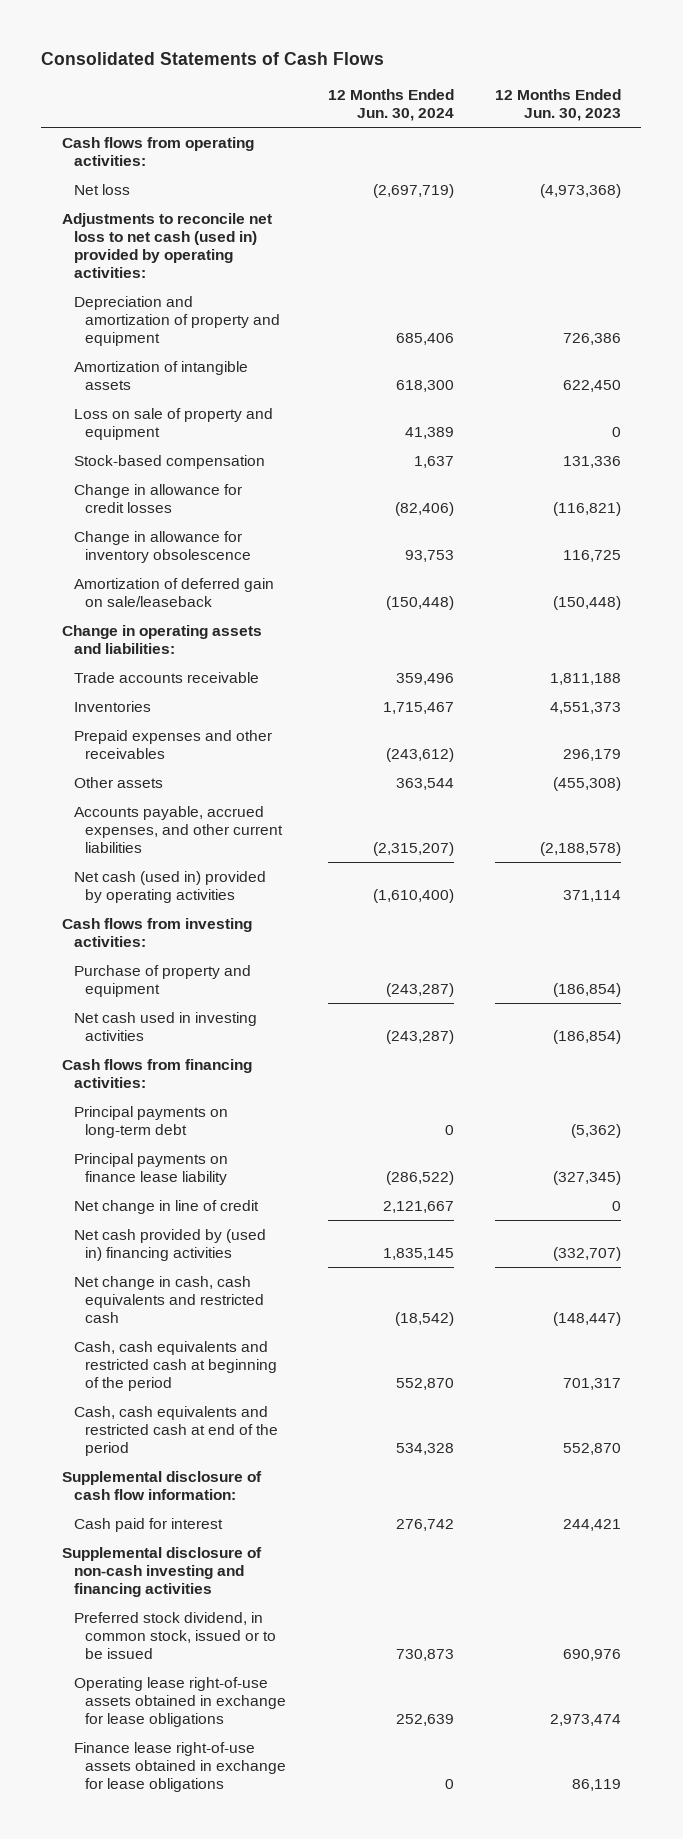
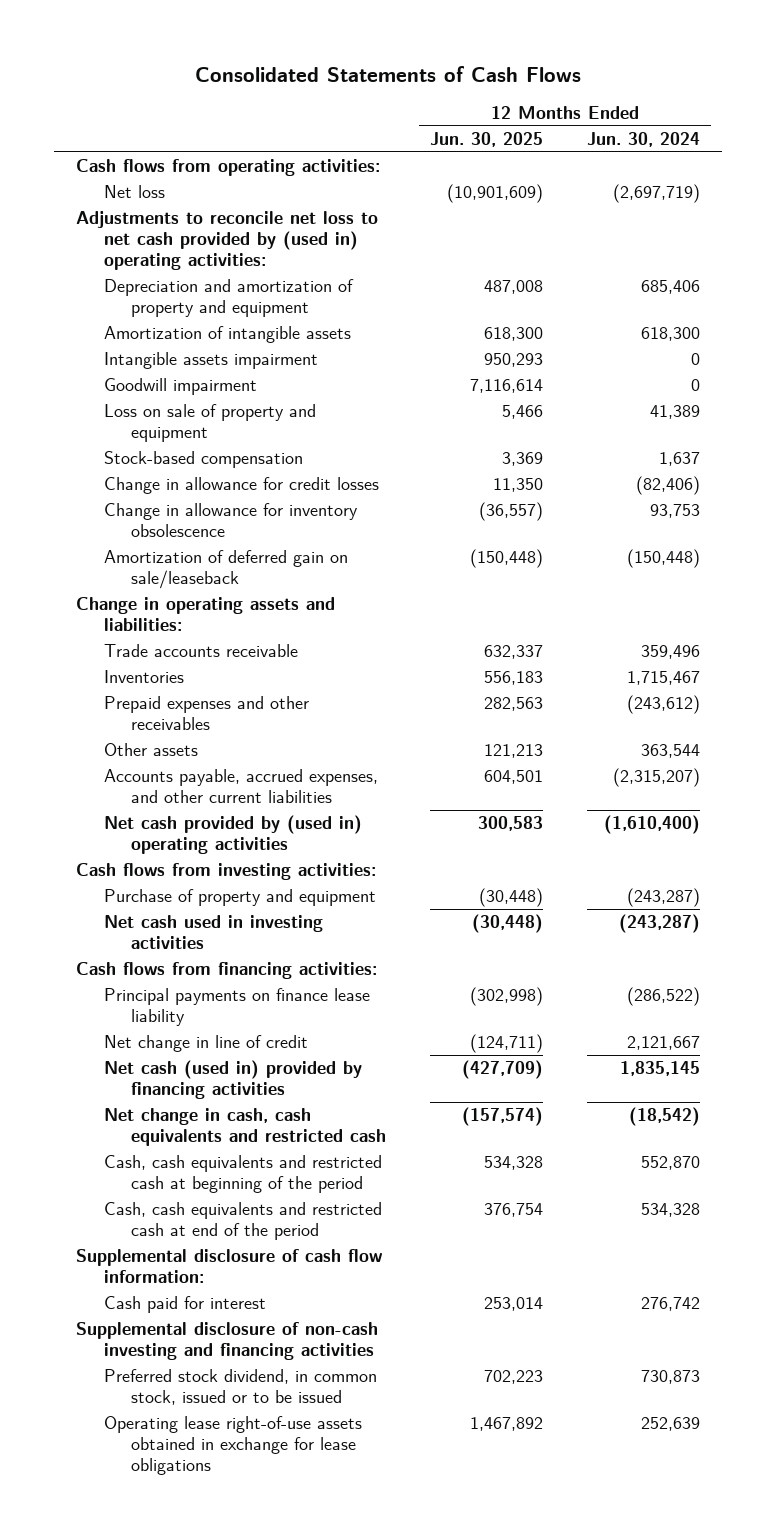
- | 12 Months Ended Jun. 30, 2024 | 12 Months Ended Jun. 30, 2023
+ | 12 Months Ended Jun. 30, 2025 | 12 Months Ended Jun. 30, 2024
- Adjustments to reconcile net loss to net cash (used in) provided by operating activities:
+ Adjustments to reconcile net loss to net cash provided by (used in) operating activities:
+ Intangible assets impairment | 950,293 | 0
+ Goodwill impairment | 7,116,614 | 0
- Net cash (used in) provided by operating activities | (1,610,400) | 371,114
+ Net cash provided by (used in) operating activities | 300,583 | (1,610,400)
- Principal payments on long-term debt | 0 | (5,362)
- Net cash provided by (used in) financing activities | 1,835,145 | (332,707)
+ Net cash (used in) provided by financing activities | (427,709) | 1,835,145
- Finance lease right-of-use assets obtained in exchange for lease obligations | 0 | 86,119

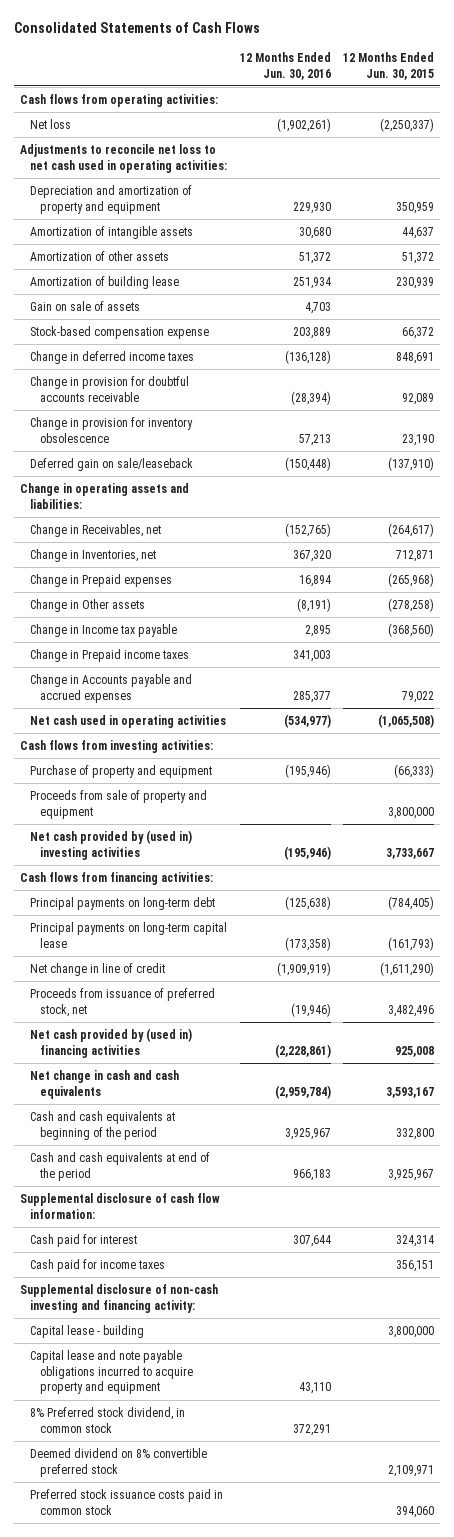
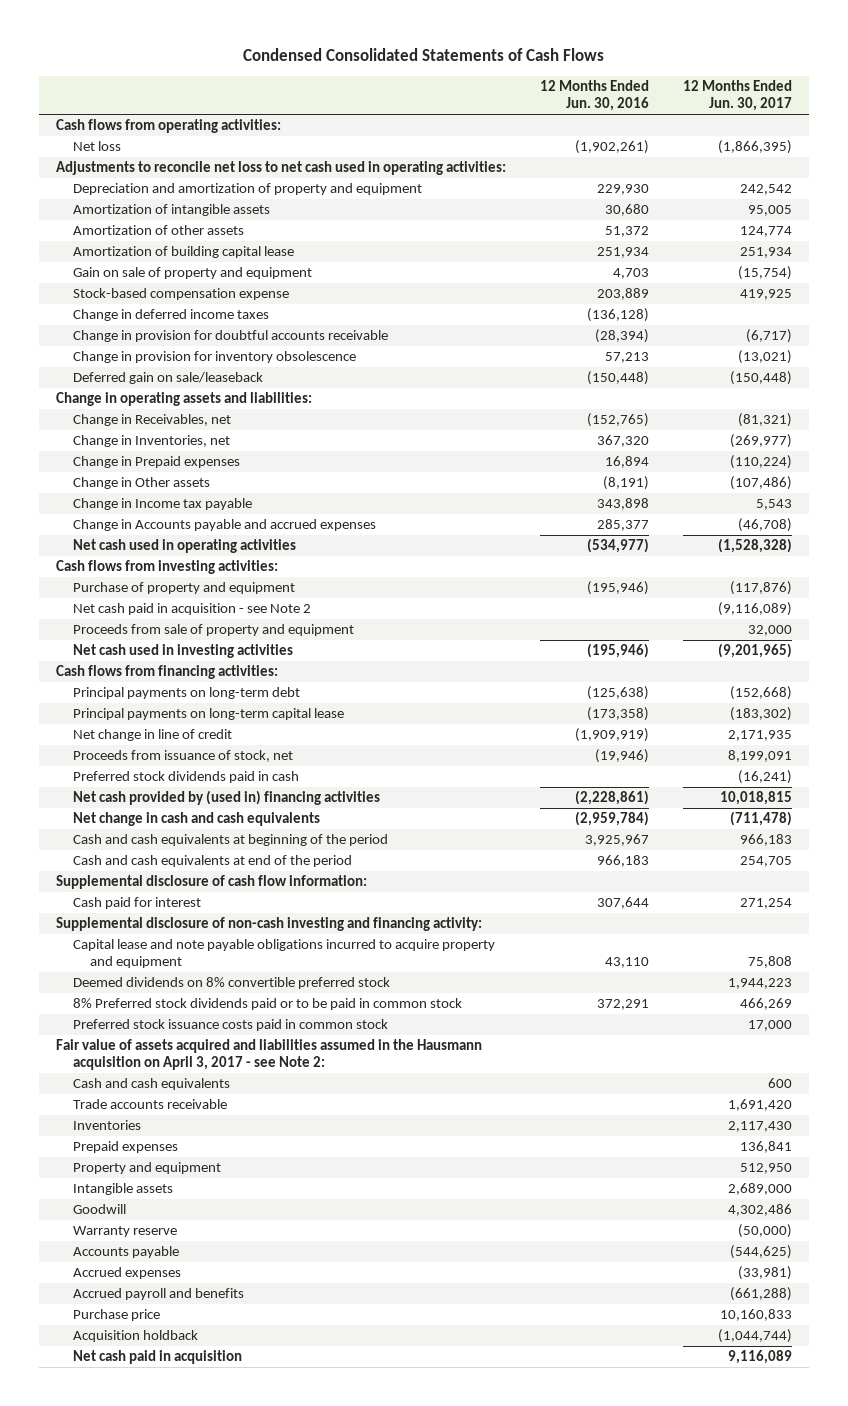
- Consolidated Statements of Cash Flows
+ Condensed Consolidated Statements of Cash Flows
- | 12 Months Ended Jun. 30, 2016 | 12 Months Ended Jun. 30, 2015
+ | 12 Months Ended Jun. 30, 2016 | 12 Months Ended Jun. 30, 2017
- Amortization of building lease | 251,934 | 230,939
- Gain on sale of assets | 4,703 |
+ Amortization of building capital lease | 251,934 | 251,934
+ Gain on sale of property and equipment | 4,703 | (15,754)
- Change in Income tax payable | 2,895 | (368,560)
- Change in Prepaid income taxes | 341,003 |
+ Change in Income tax payable | 343,898 | 5,543
+ Net cash paid in acquisition - see Note 2 | | (9,116,089)
- Net cash provided by (used in) investing activities | (195,946) | 3,733,667
+ Net cash used in investing activities | (195,946) | (9,201,965)
- Proceeds from issuance of preferred stock, net | (19,946) | 3,482,496
+ Proceeds from issuance of stock, net | (19,946) | 8,199,091
+ Preferred stock dividends paid in cash | | (16,241)
- Cash paid for income taxes | | 356,151
- Capital lease - building | | 3,800,000
- 8% Preferred stock dividend, in common stock | 372,291 |
- Deemed dividend on 8% convertible preferred stock | | 2,109,971
+ Deemed dividends on 8% convertible preferred stock | | 1,944,223
+ 8% Preferred stock dividends paid or to be paid in common stock | 372,291 | 466,269
+ Fair value of assets acquired and liabilities assumed in the Hausmann acquisition on April 3, 2017 - see Note 2:
+ Cash and cash equivalents | | 600
+ Trade accounts receivable | | 1,691,420
+ Inventories | | 2,117,430
+ Prepaid expenses | | 136,841
+ Property and equipment | | 512,950
+ Intangible assets | | 2,689,000
+ Goodwill | | 4,302,486
+ Warranty reserve | | (50,000)
+ Accounts payable | | (544,625)
+ Accrued expenses | | (33,981)
+ Accrued payroll and benefits | | (661,288)
+ Purchase price | | 10,160,833
+ Acquisition holdback | | (1,044,744)
+ Net cash paid in acquisition | | 9,116,089

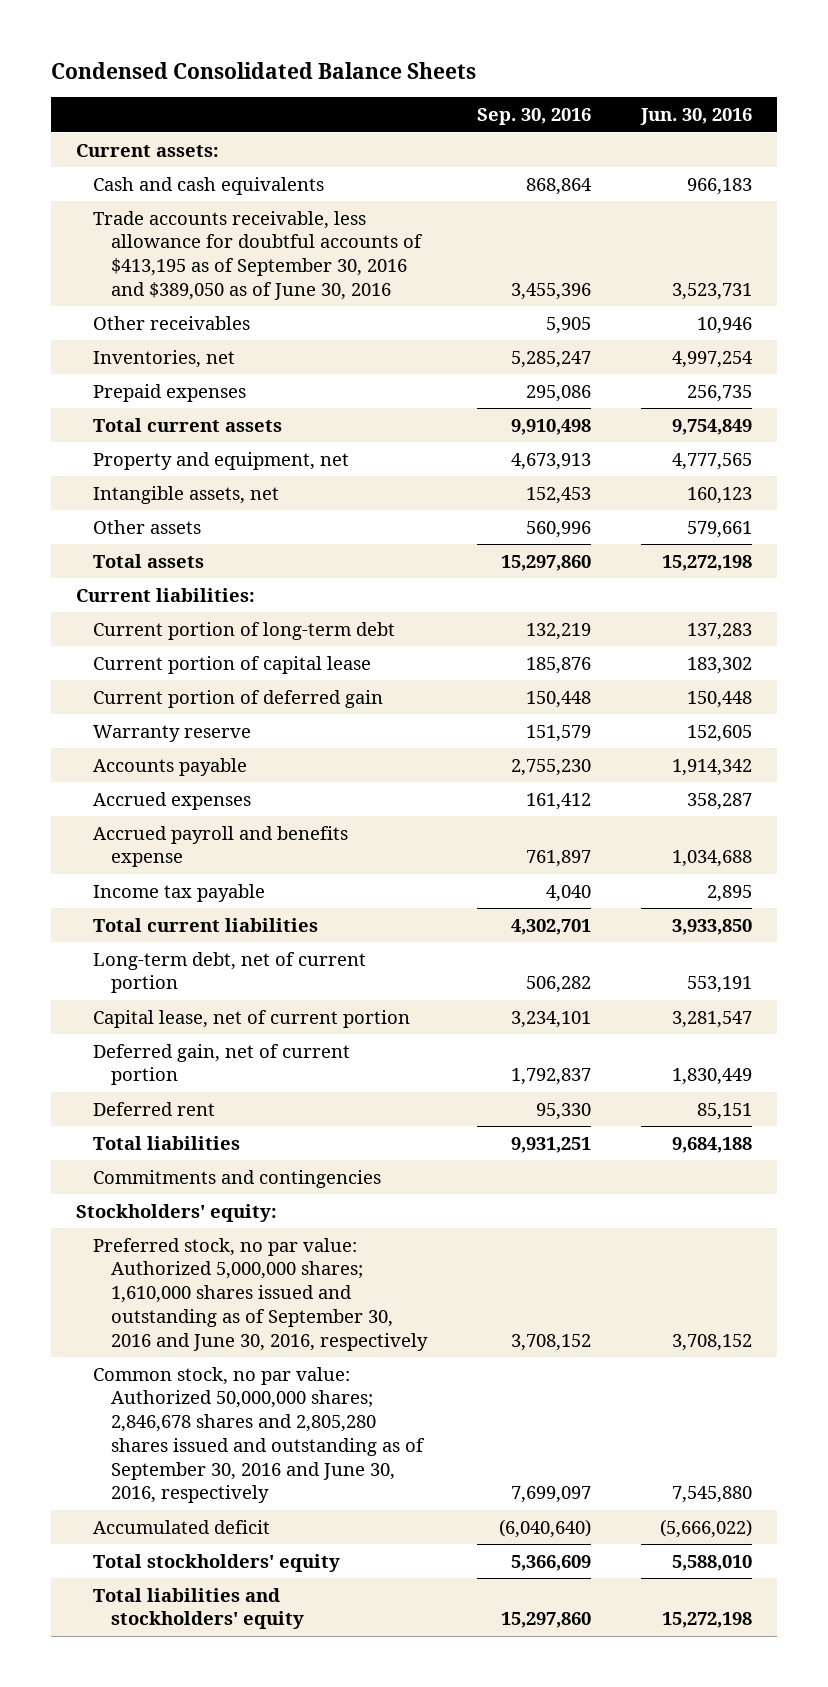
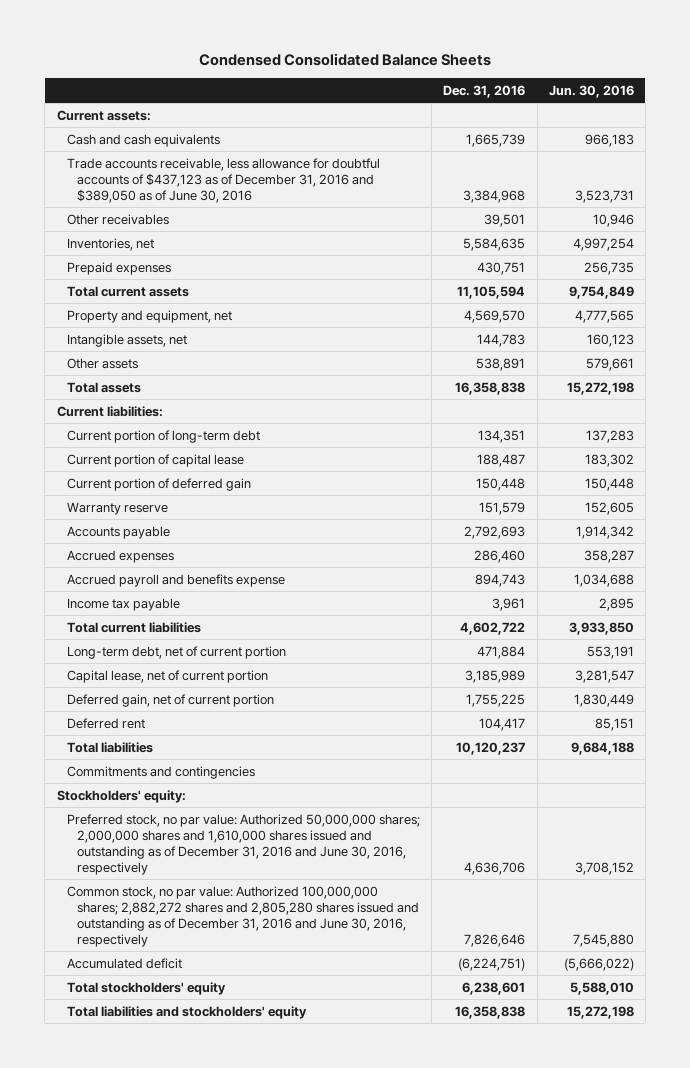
- | Sep. 30, 2016 | Jun. 30, 2016
+ | Dec. 31, 2016 | Jun. 30, 2016
- Trade accounts receivable, less allowance for doubtful accounts of $413,195 as of September 30, 2016 and $389,050 as of June 30, 2016 | 3,455,396 | 3,523,731
+ Trade accounts receivable, less allowance for doubtful accounts of $437,123 as of December 31, 2016 and $389,050 as of June 30, 2016 | 3,384,968 | 3,523,731
- Preferred stock, no par value: Authorized 5,000,000 shares; 1,610,000 shares issued and outstanding as of September 30, 2016 and June 30, 2016, respectively | 3,708,152 | 3,708,152
- Common stock, no par value: Authorized 50,000,000 shares; 2,846,678 shares and 2,805,280 shares issued and outstanding as of September 30, 2016 and June 30, 2016, respectively | 7,699,097 | 7,545,880
+ Preferred stock, no par value: Authorized 50,000,000 shares; 2,000,000 shares and 1,610,000 shares issued and outstanding as of December 31, 2016 and June 30, 2016, respectively | 4,636,706 | 3,708,152
+ Common stock, no par value: Authorized 100,000,000 shares; 2,882,272 shares and 2,805,280 shares issued and outstanding as of December 31, 2016 and June 30, 2016, respectively | 7,826,646 | 7,545,880

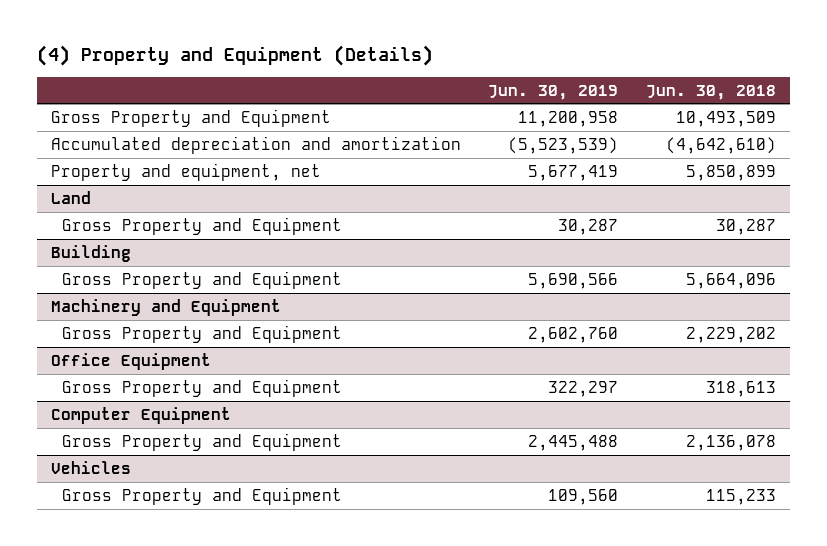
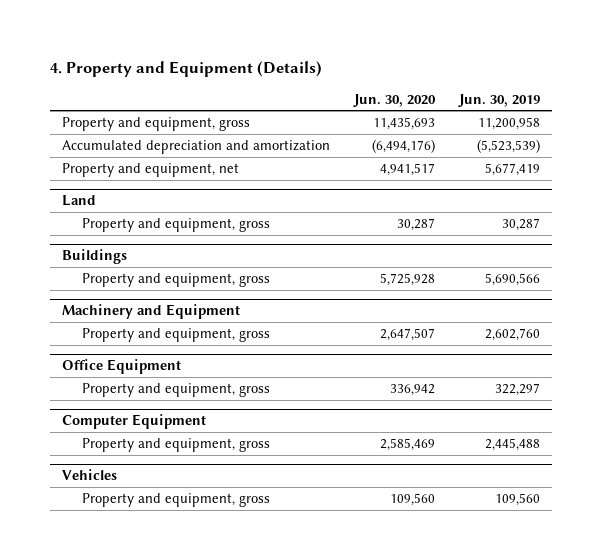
- (4) Property and Equipment (Details)
+ 4. Property and Equipment (Details)
- | Jun. 30, 2019 | Jun. 30, 2018
+ | Jun. 30, 2020 | Jun. 30, 2019
- Gross Property and Equipment | 11,200,958 | 10,493,509
+ Property and equipment, gross | 11,435,693 | 11,200,958
@ Land
- Gross Property and Equipment | 30,287 | 30,287
- Building
- Gross Property and Equipment | 5,690,566 | 5,664,096
@ Land
+ Property and equipment, gross | 30,287 | 30,287
+ Buildings
+ Property and equipment, gross | 5,725,928 | 5,690,566
@ Machinery and Equipment
- Gross Property and Equipment | 2,602,760 | 2,229,202
+ Property and equipment, gross | 2,647,507 | 2,602,760
@ Office Equipment
- Gross Property and Equipment | 322,297 | 318,613
+ Property and equipment, gross | 336,942 | 322,297
@ Computer Equipment
- Gross Property and Equipment | 2,445,488 | 2,136,078
+ Property and equipment, gross | 2,585,469 | 2,445,488
@ Vehicles
- Gross Property and Equipment | 109,560 | 115,233
+ Property and equipment, gross | 109,560 | 109,560

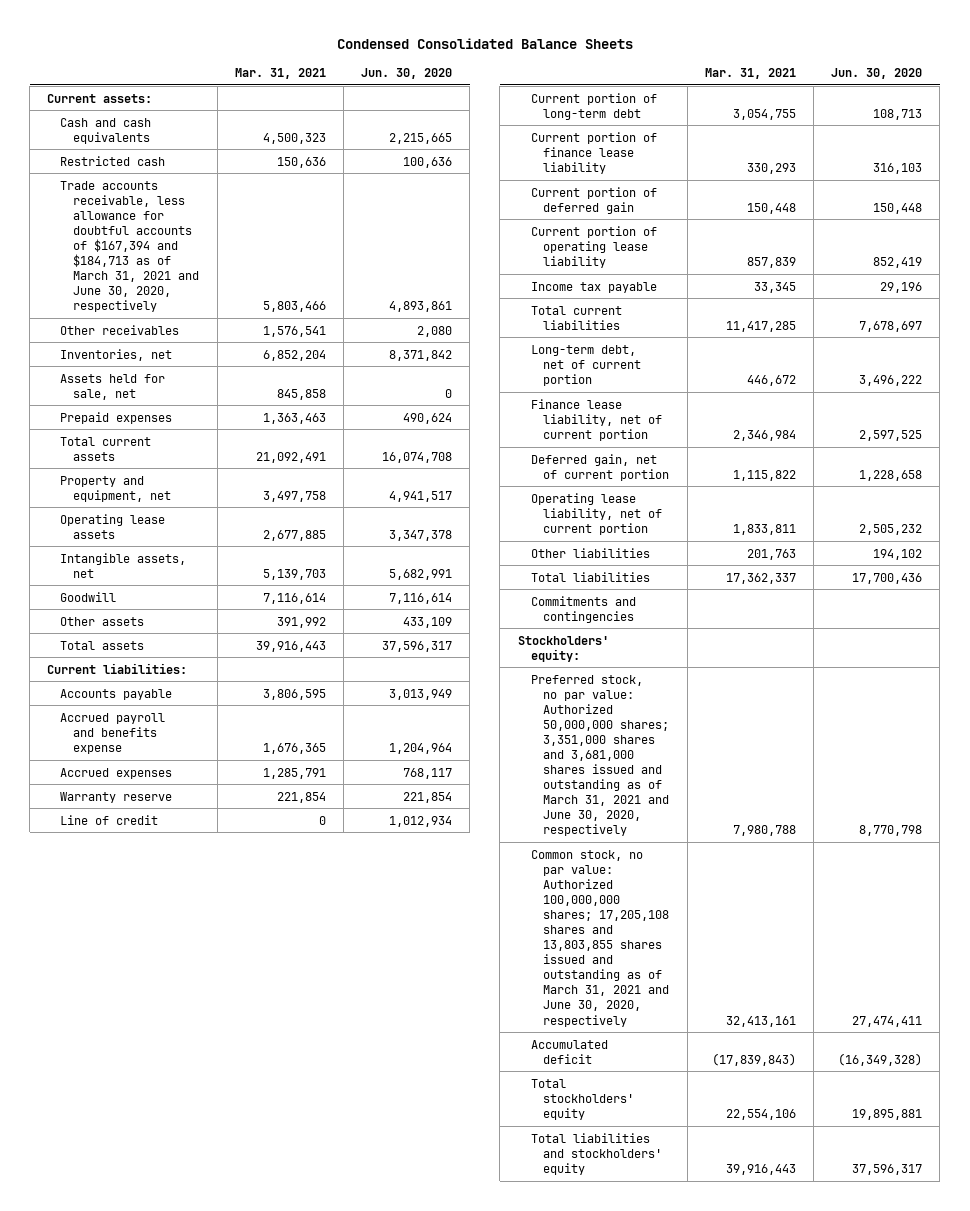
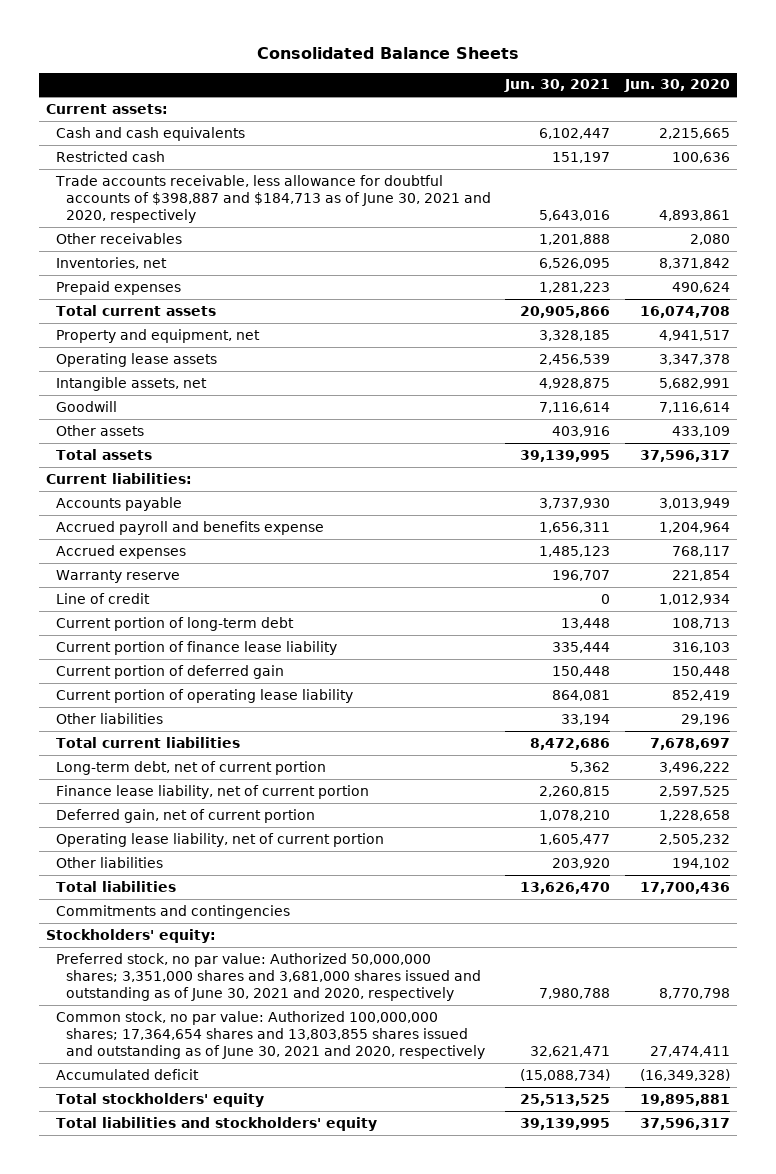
- Condensed Consolidated Balance Sheets
+ Consolidated Balance Sheets
- | Mar. 31, 2021 | Jun. 30, 2020
+ | Jun. 30, 2021 | Jun. 30, 2020
- Trade accounts receivable, less allowance for doubtful accounts of $167,394 and $184,713 as of March 31, 2021 and June 30, 2020, respectively | 5,803,466 | 4,893,861
+ Trade accounts receivable, less allowance for doubtful accounts of $398,887 and $184,713 as of June 30, 2021 and 2020, respectively | 5,643,016 | 4,893,861
- Assets held for sale, net | 845,858 | 0
- Income tax payable | 33,345 | 29,196
+ Other liabilities | 33,194 | 29,196
- Preferred stock, no par value: Authorized 50,000,000 shares; 3,351,000 shares and 3,681,000 shares issued and outstanding as of March 31, 2021 and June 30, 2020, respectively | 7,980,788 | 8,770,798
- Common stock, no par value: Authorized 100,000,000 shares; 17,205,108 shares and 13,803,855 shares issued and outstanding as of March 31, 2021 and June 30, 2020, respectively | 32,413,161 | 27,474,411
+ Preferred stock, no par value: Authorized 50,000,000 shares; 3,351,000 shares and 3,681,000 shares issued and outstanding as of June 30, 2021 and 2020, respectively | 7,980,788 | 8,770,798
+ Common stock, no par value: Authorized 100,000,000 shares; 17,364,654 shares and 13,803,855 shares issued and outstanding as of June 30, 2021 and 2020, respectively | 32,621,471 | 27,474,411

